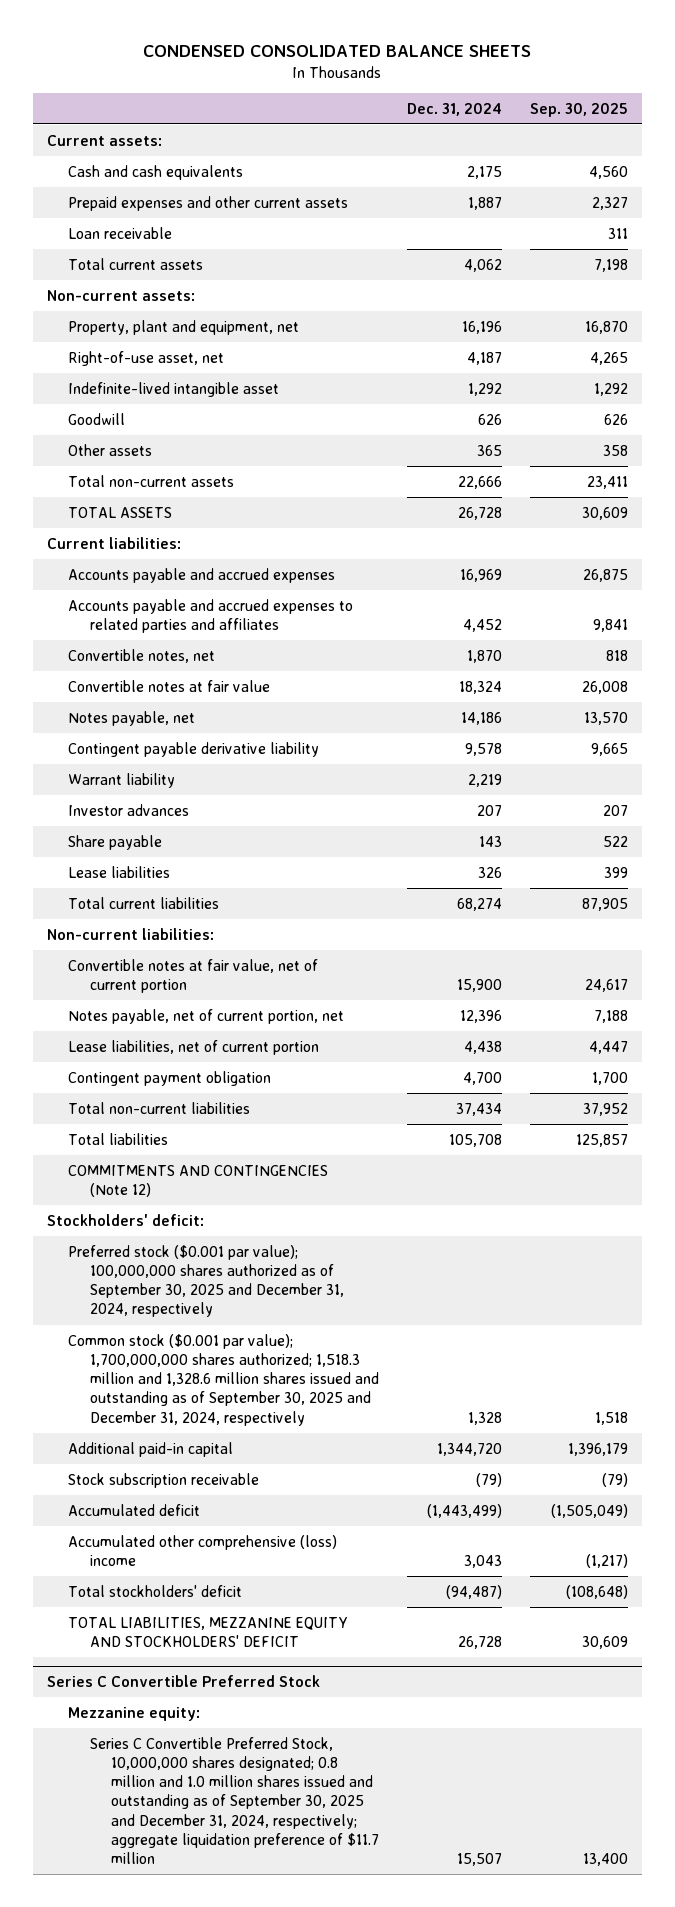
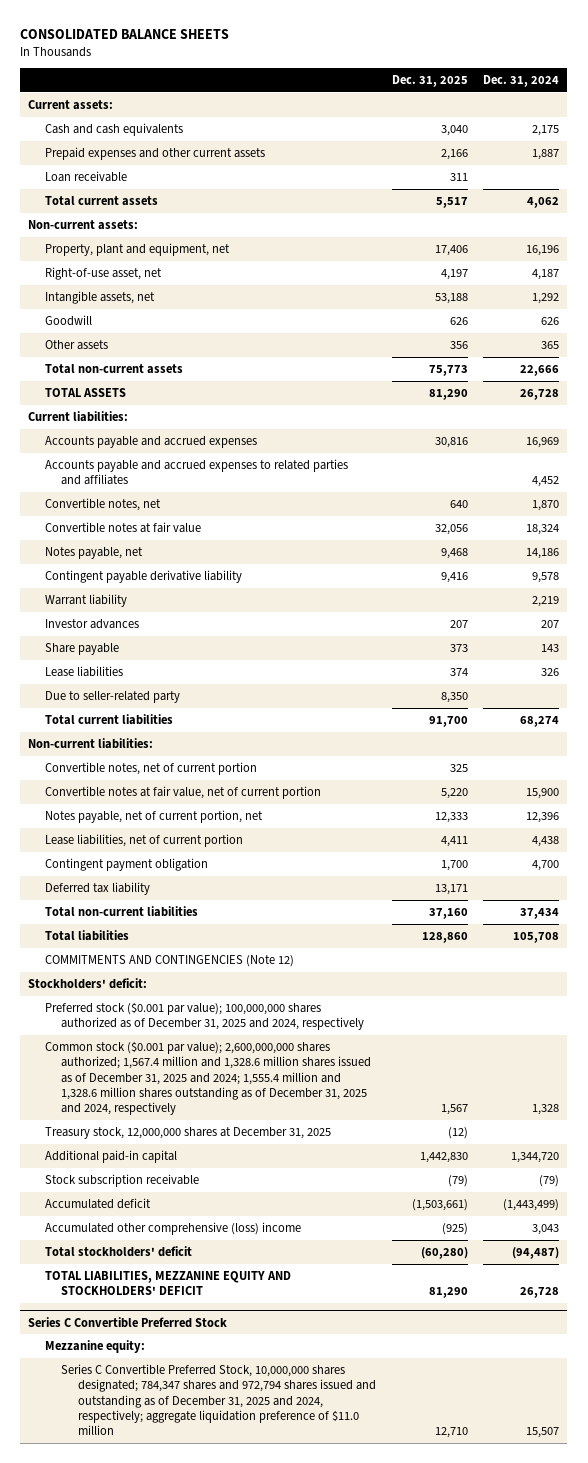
- CONDENSED CONSOLIDATED BALANCE SHEETS
+ CONSOLIDATED BALANCE SHEETS
- | Dec. 31, 2024 | Sep. 30, 2025
+ | Dec. 31, 2025 | Dec. 31, 2024
- Indefinite-lived intangible asset | 1,292 | 1,292
+ Intangible assets, net | 53,188 | 1,292
+ Due to seller-related party | 8,350 |
+ Convertible notes, net of current portion | 325 |
+ Deferred tax liability | 13,171 |
- Preferred stock ($0.001 par value); 100,000,000 shares authorized as of September 30, 2025 and December 31, 2024, respectively
- Common stock ($0.001 par value); 1,700,000,000 shares authorized; 1,518.3 million and 1,328.6 million shares issued and outstanding as of September 30, 2025 and December 31, 2024, respectively | 1,328 | 1,518
+ Preferred stock ($0.001 par value); 100,000,000 shares authorized as of December 31, 2025 and 2024, respectively
+ Common stock ($0.001 par value); 2,600,000,000 shares authorized; 1,567.4 million and 1,328.6 million shares issued as of December 31, 2025 and 2024; 1,555.4 million and 1,328.6 million shares outstanding as of December 31, 2025 and 2024, respectively | 1,567 | 1,328
+ Treasury stock, 12,000,000 shares at December 31, 2025 | (12) |
@ Series C Convertible Preferred Stock
- Series C Convertible Preferred Stock, 10,000,000 shares designated; 0.8 million and 1.0 million shares issued and outstanding as of September 30, 2025 and December 31, 2024, respectively; aggregate liquidation preference of $11.7 million | 15,507 | 13,400
+ Series C Convertible Preferred Stock, 10,000,000 shares designated; 784,347 shares and 972,794 shares issued and outstanding as of December 31, 2025 and 2024, respectively; aggregate liquidation preference of $11.0 million | 12,710 | 15,507

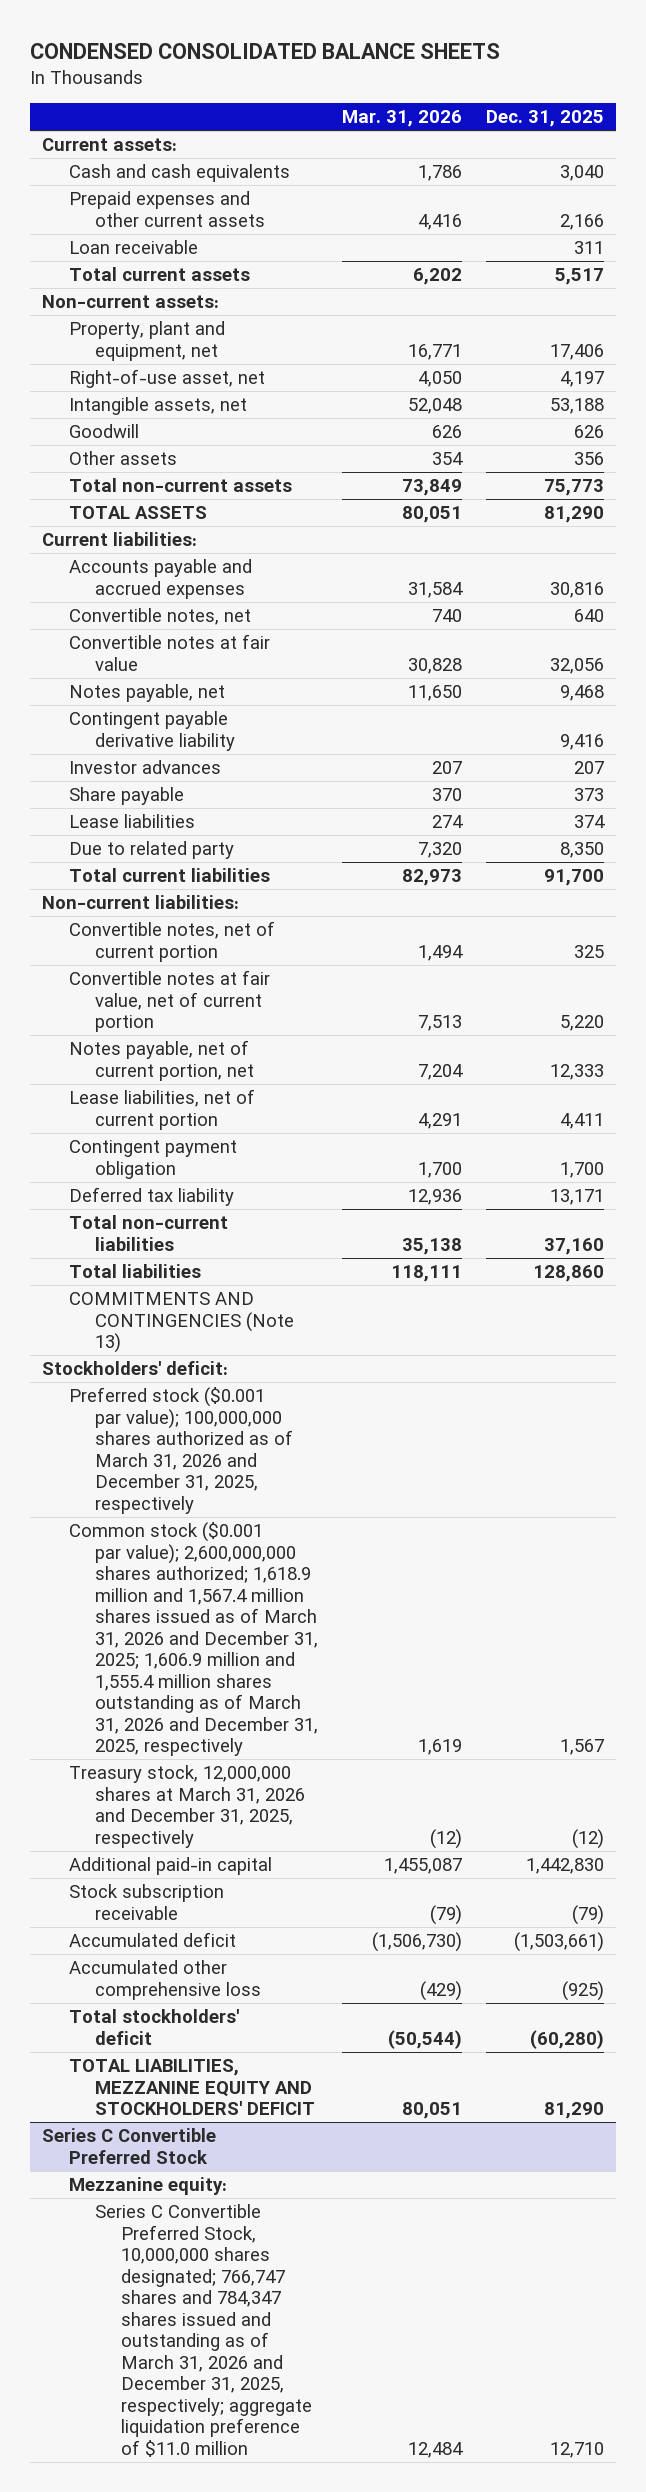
- CONSOLIDATED BALANCE SHEETS
+ CONDENSED CONSOLIDATED BALANCE SHEETS
- | Dec. 31, 2025 | Dec. 31, 2024
+ | Mar. 31, 2026 | Dec. 31, 2025
- Accounts payable and accrued expenses to related parties and affiliates | | 4,452
- Warrant liability | | 2,219
- Due to seller-related party | 8,350 |
+ Due to related party | 7,320 | 8,350
- COMMITMENTS AND CONTINGENCIES (Note 12)
+ COMMITMENTS AND CONTINGENCIES (Note 13)
- Preferred stock ($0.001 par value); 100,000,000 shares authorized as of December 31, 2025 and 2024, respectively
- Common stock ($0.001 par value); 2,600,000,000 shares authorized; 1,567.4 million and 1,328.6 million shares issued as of December 31, 2025 and 2024; 1,555.4 million and 1,328.6 million shares outstanding as of December 31, 2025 and 2024, respectively | 1,567 | 1,328
- Treasury stock, 12,000,000 shares at December 31, 2025 | (12) |
+ Preferred stock ($0.001 par value); 100,000,000 shares authorized as of March 31, 2026 and December 31, 2025, respectively
+ Common stock ($0.001 par value); 2,600,000,000 shares authorized; 1,618.9 million and 1,567.4 million shares issued as of March 31, 2026 and December 31, 2025; 1,606.9 million and 1,555.4 million shares outstanding as of March 31, 2026 and December 31, 2025, respectively | 1,619 | 1,567
+ Treasury stock, 12,000,000 shares at March 31, 2026 and December 31, 2025, respectively | (12) | (12)
- Accumulated other comprehensive (loss) income | (925) | 3,043
+ Accumulated other comprehensive loss | (429) | (925)
@ Series C Convertible Preferred Stock
- Series C Convertible Preferred Stock, 10,000,000 shares designated; 784,347 shares and 972,794 shares issued and outstanding as of December 31, 2025 and 2024, respectively; aggregate liquidation preference of $11.0 million | 12,710 | 15,507
+ Series C Convertible Preferred Stock, 10,000,000 shares designated; 766,747 shares and 784,347 shares issued and outstanding as of March 31, 2026 and December 31, 2025, respectively; aggregate liquidation preference of $11.0 million | 12,484 | 12,710

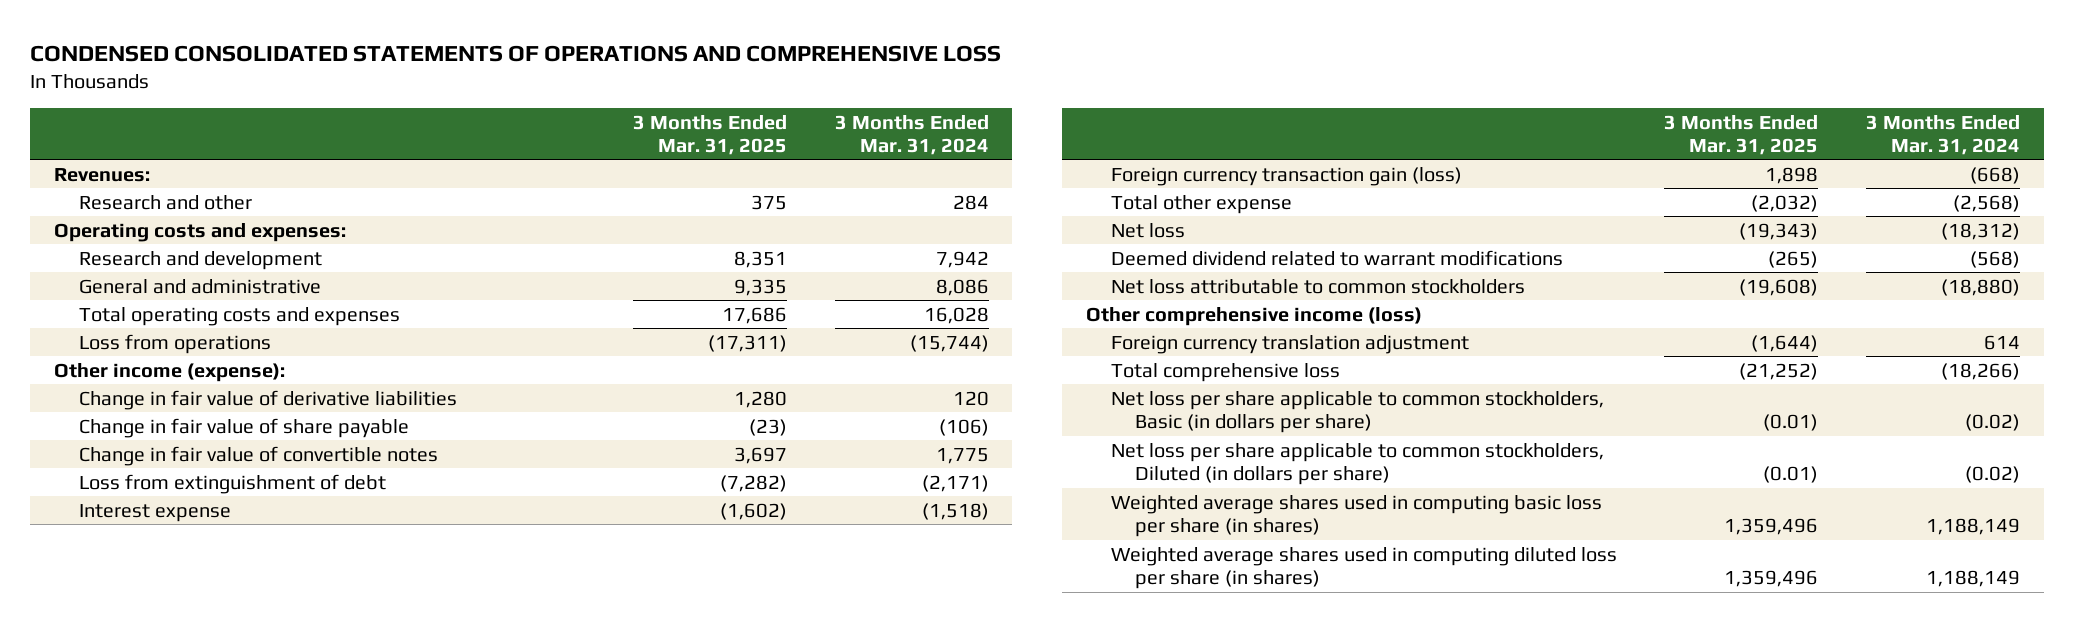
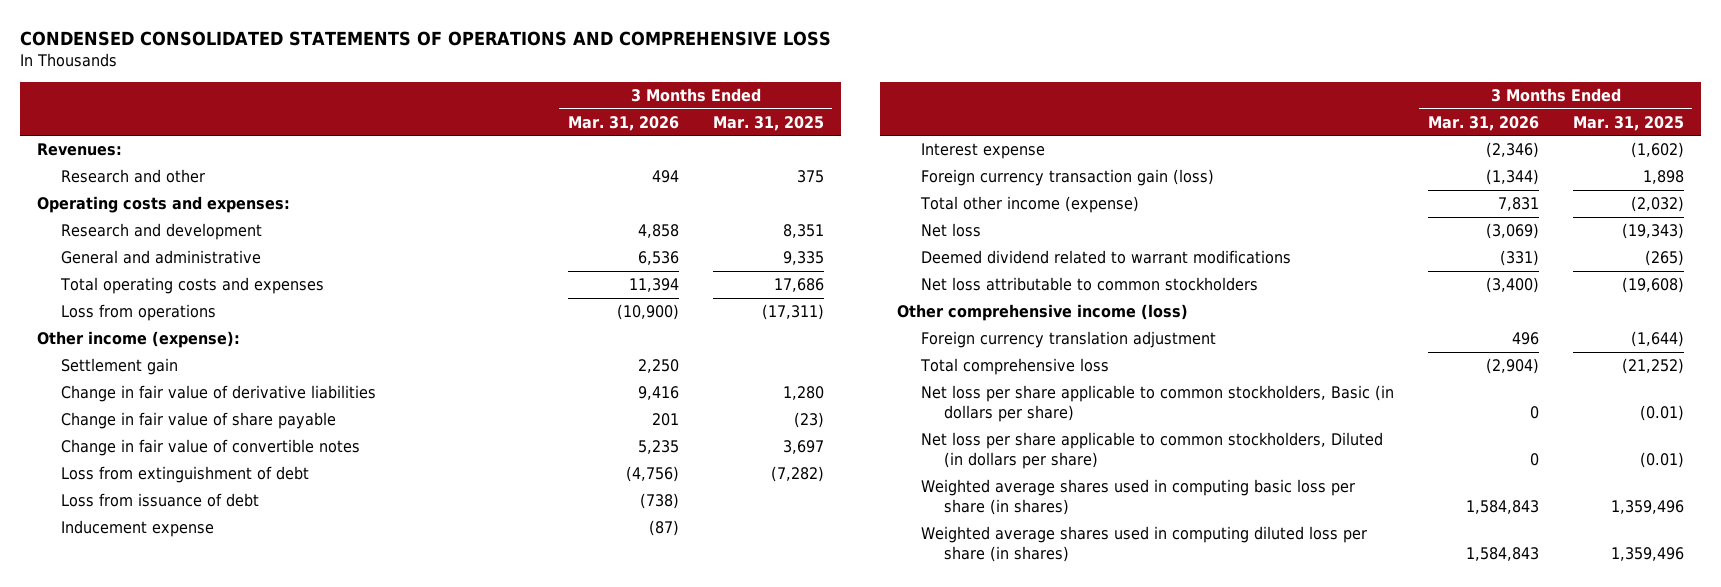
- | 3 Months Ended Mar. 31, 2025 | 3 Months Ended Mar. 31, 2024
+ | 3 Months Ended Mar. 31, 2026 | 3 Months Ended Mar. 31, 2025
+ Settlement gain | 2,250 |
+ Loss from issuance of debt | (738) |
+ Inducement expense | (87) |
- Total other expense | (2,032) | (2,568)
+ Total other income (expense) | 7,831 | (2,032)

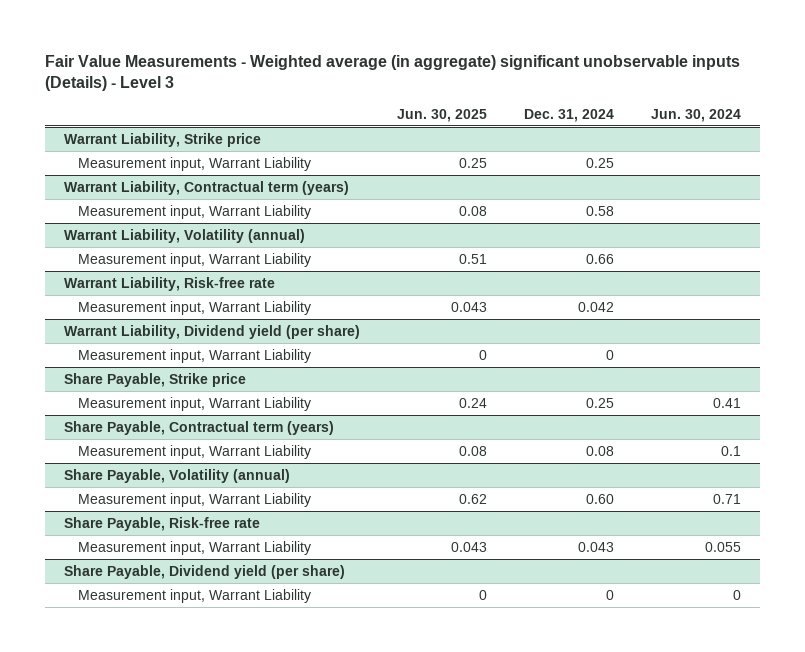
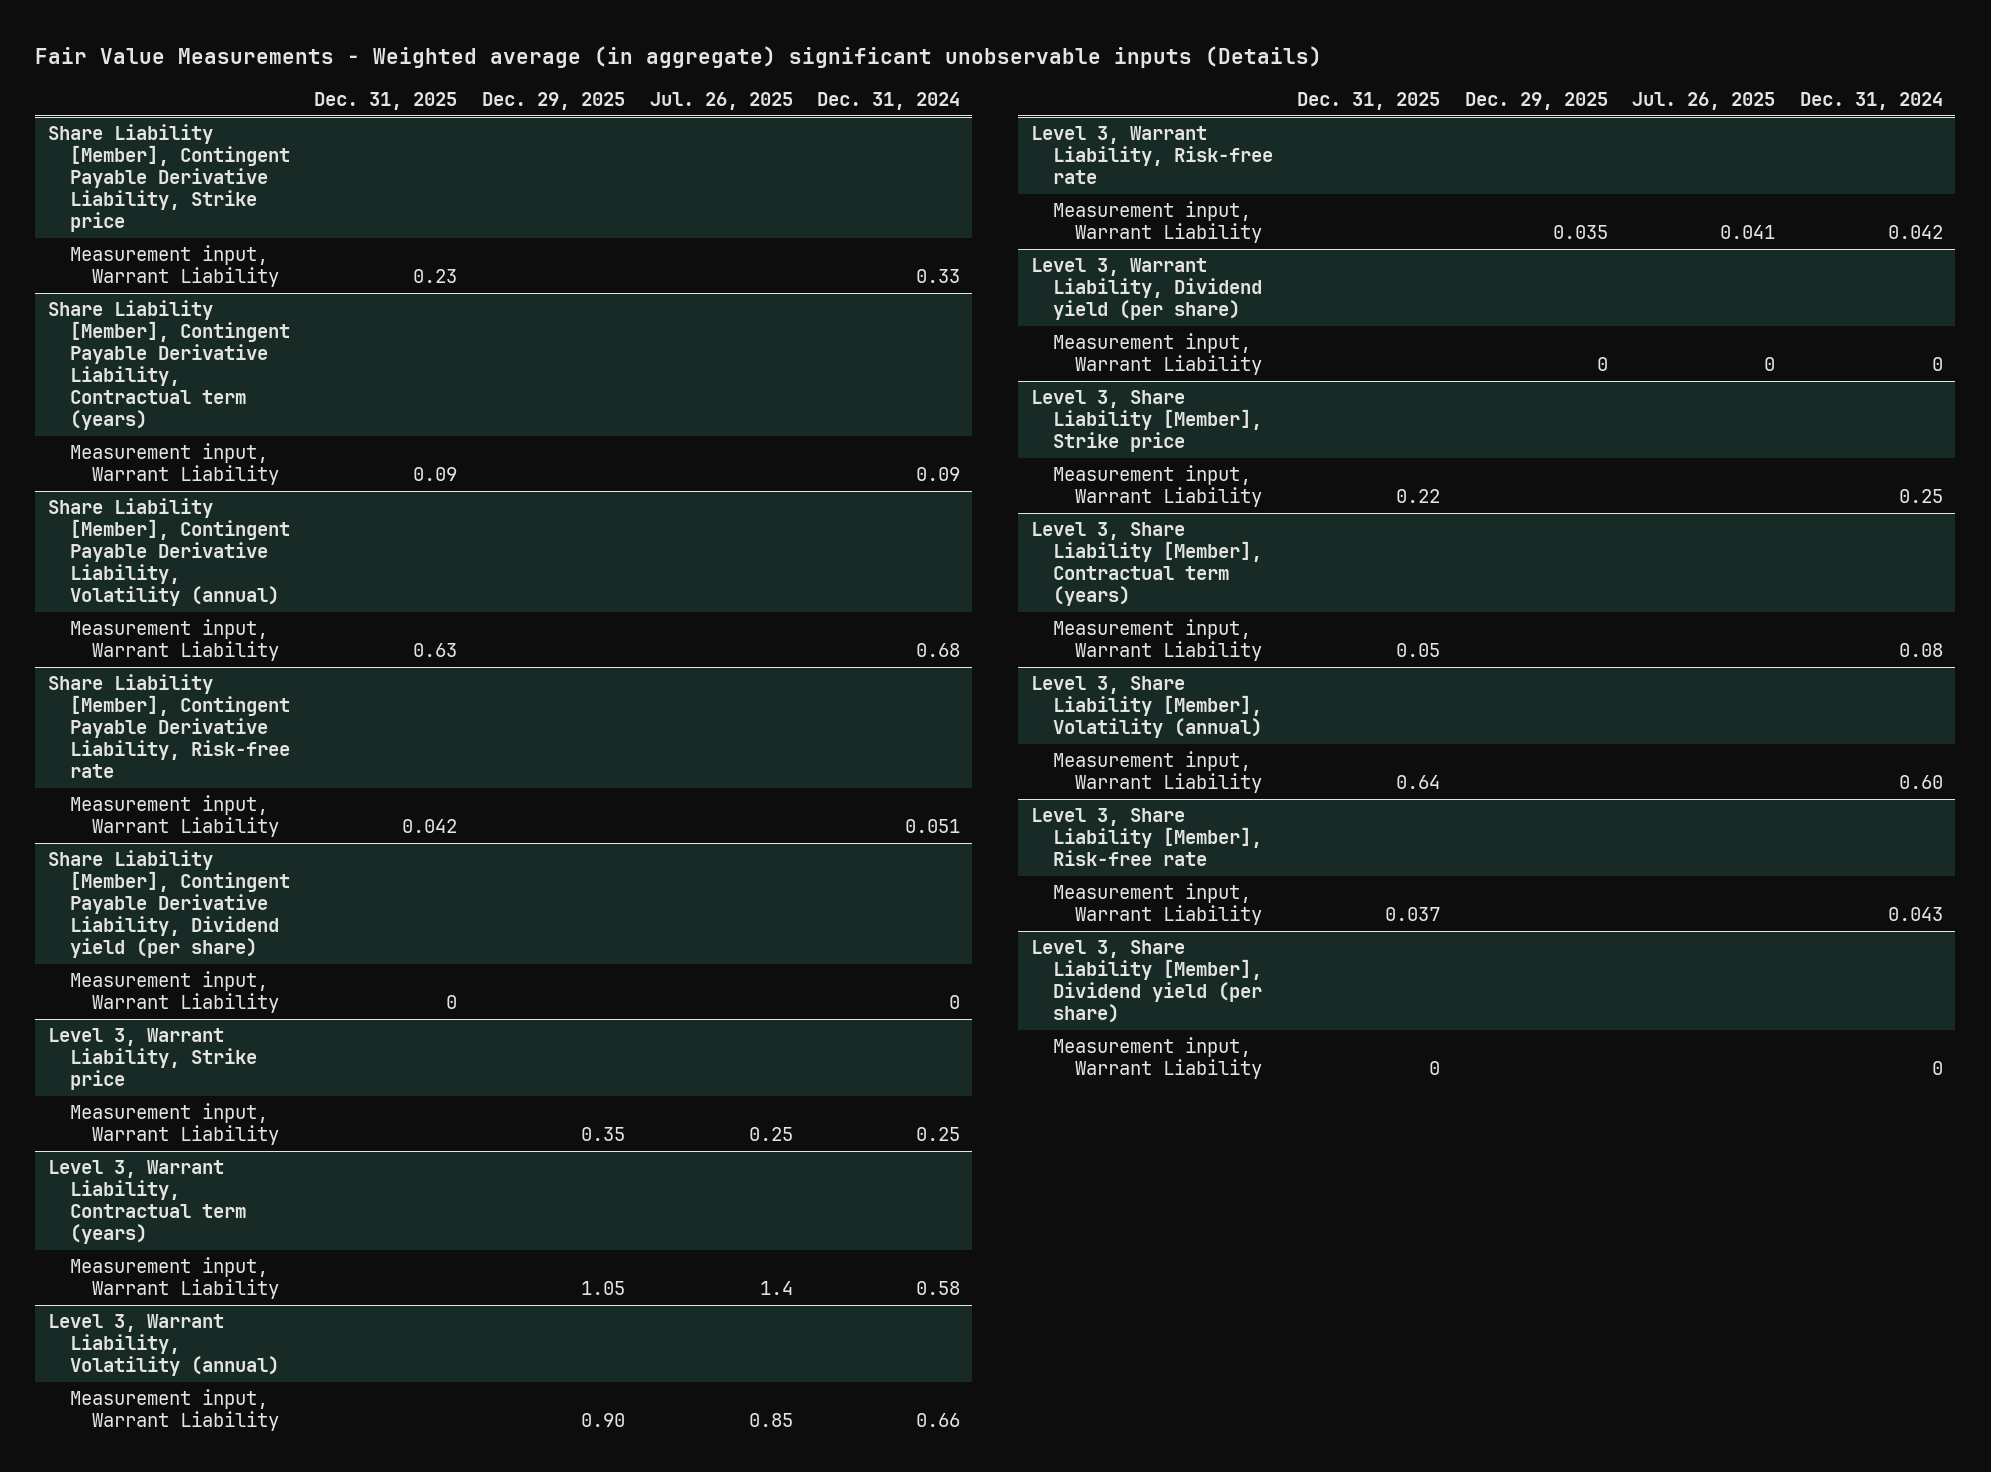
- Fair Value Measurements - Weighted average (in aggregate) significant unobservable inputs (Details) - Level 3
+ Fair Value Measurements - Weighted average (in aggregate) significant unobservable inputs (Details)
- | Jun. 30, 2025 | Dec. 31, 2024 | Jun. 30, 2024
+ | Dec. 31, 2025 | Dec. 29, 2025 | Jul. 26, 2025 | Dec. 31, 2024
- Warrant Liability, Strike price
+ Share Liability [Member], Contingent Payable Derivative Liability, Strike price
+ Measurement input, Warrant Liability | 0.23 | | | 0.33
+ Share Liability [Member], Contingent Payable Derivative Liability, Contractual term (years)
+ Measurement input, Warrant Liability | 0.09 | | | 0.09
+ Share Liability [Member], Contingent Payable Derivative Liability, Volatility (annual)
+ Measurement input, Warrant Liability | 0.63 | | | 0.68
+ Share Liability [Member], Contingent Payable Derivative Liability, Risk-free rate
+ Measurement input, Warrant Liability | 0.042 | | | 0.051
+ Share Liability [Member], Contingent Payable Derivative Liability, Dividend yield (per share)
+ Measurement input, Warrant Liability | 0 | | | 0
+ Level 3, Warrant Liability, Strike price
- Warrant Liability, Contractual term (years)
+ Level 3, Warrant Liability, Contractual term (years)
- Warrant Liability, Volatility (annual)
+ Level 3, Warrant Liability, Volatility (annual)
- Warrant Liability, Risk-free rate
+ Level 3, Warrant Liability, Risk-free rate
- Warrant Liability, Dividend yield (per share)
+ Level 3, Warrant Liability, Dividend yield (per share)
- Share Payable, Strike price
+ Level 3, Share Liability [Member], Strike price
- Share Payable, Contractual term (years)
+ Level 3, Share Liability [Member], Contractual term (years)
- Share Payable, Volatility (annual)
+ Level 3, Share Liability [Member], Volatility (annual)
- Share Payable, Risk-free rate
+ Level 3, Share Liability [Member], Risk-free rate
- Share Payable, Dividend yield (per share)
+ Level 3, Share Liability [Member], Dividend yield (per share)

